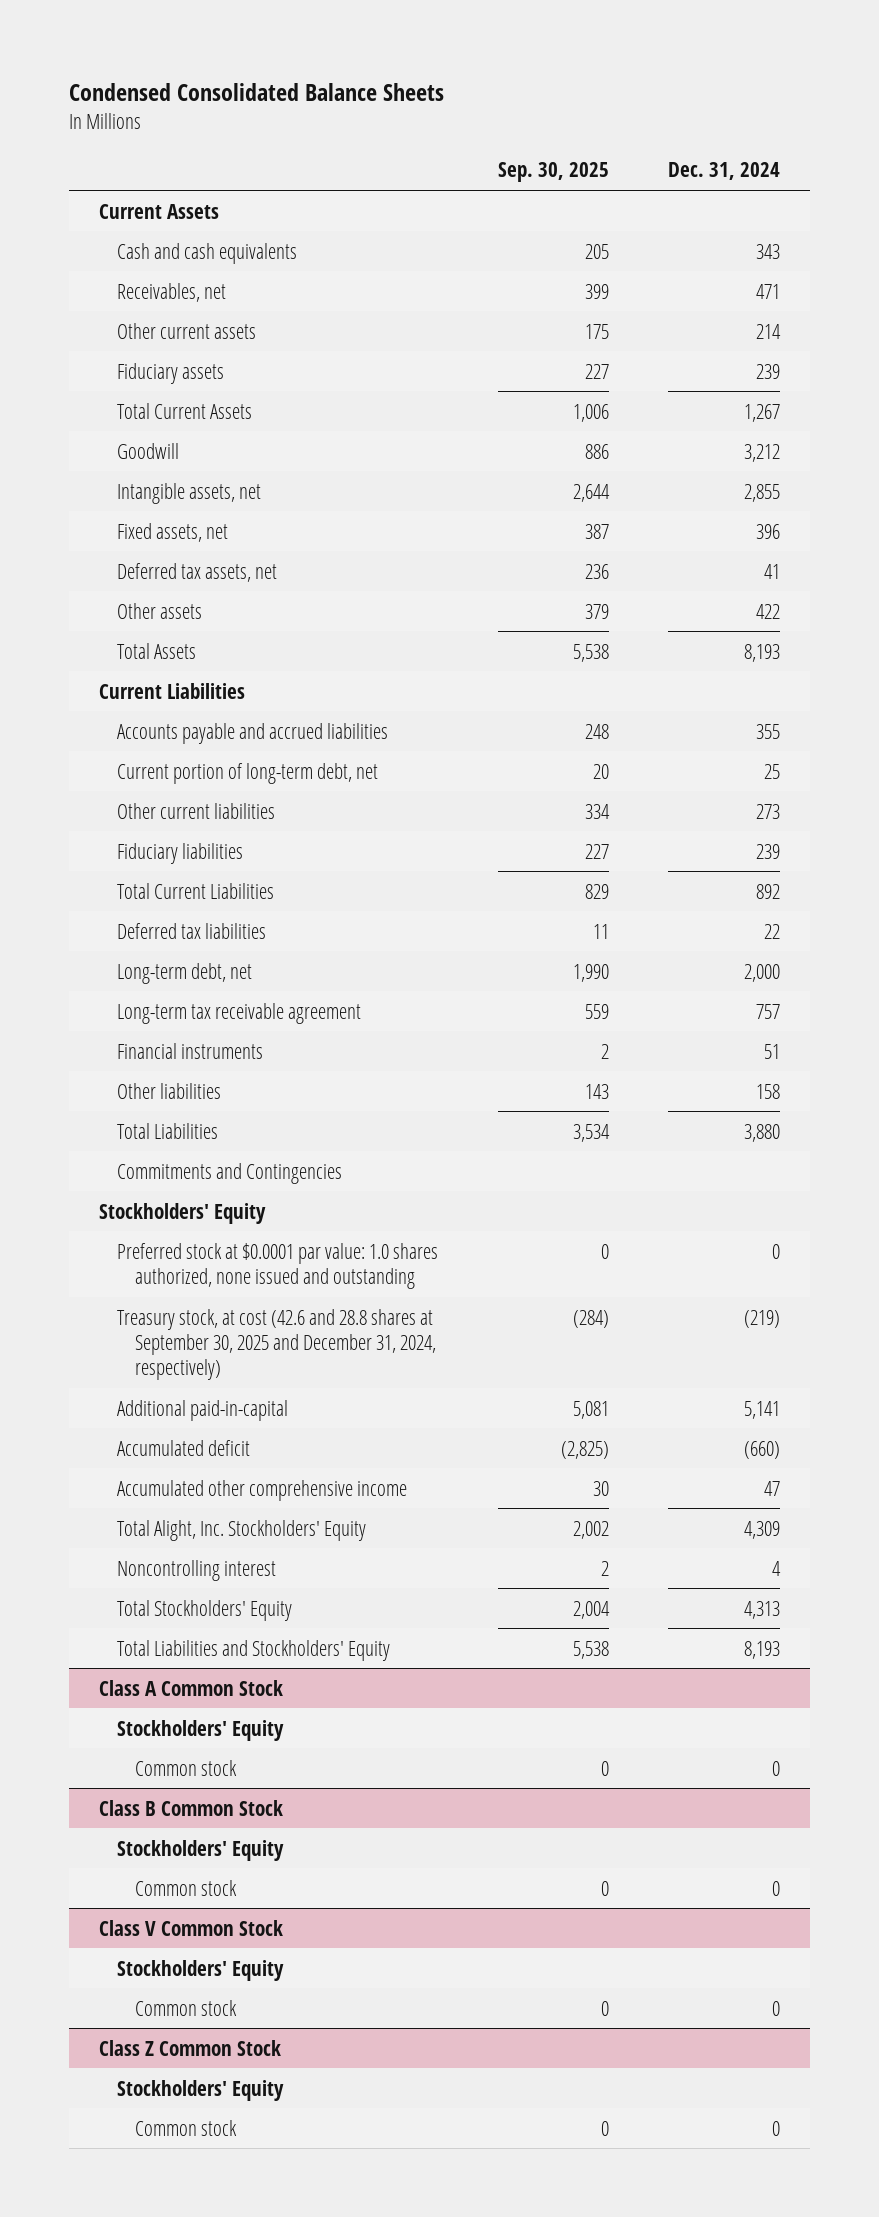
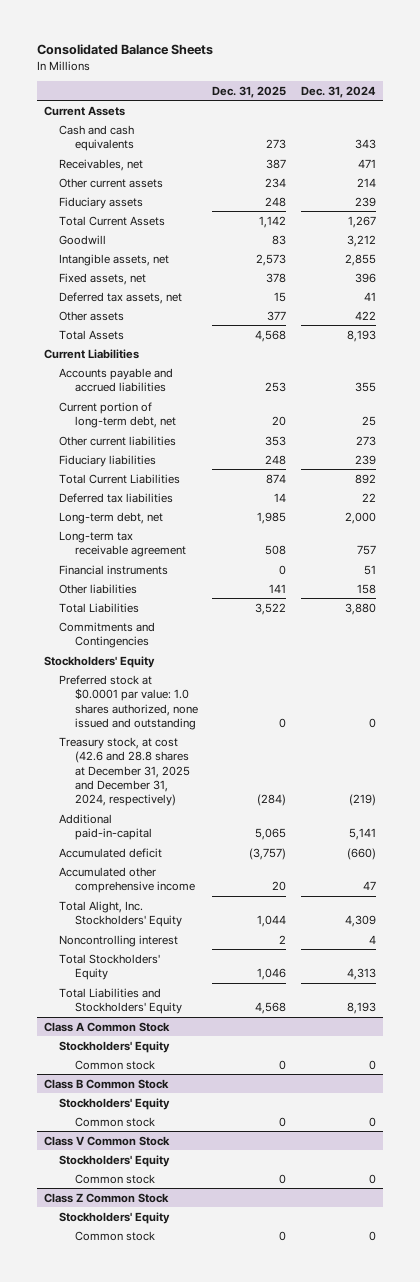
- Condensed Consolidated Balance Sheets
+ Consolidated Balance Sheets
- | Sep. 30, 2025 | Dec. 31, 2024
+ | Dec. 31, 2025 | Dec. 31, 2024
- Treasury stock, at cost (42.6 and 28.8 shares at September 30, 2025 and December 31, 2024, respectively) | (284) | (219)
+ Treasury stock, at cost (42.6 and 28.8 shares at December 31, 2025 and December 31, 2024, respectively) | (284) | (219)

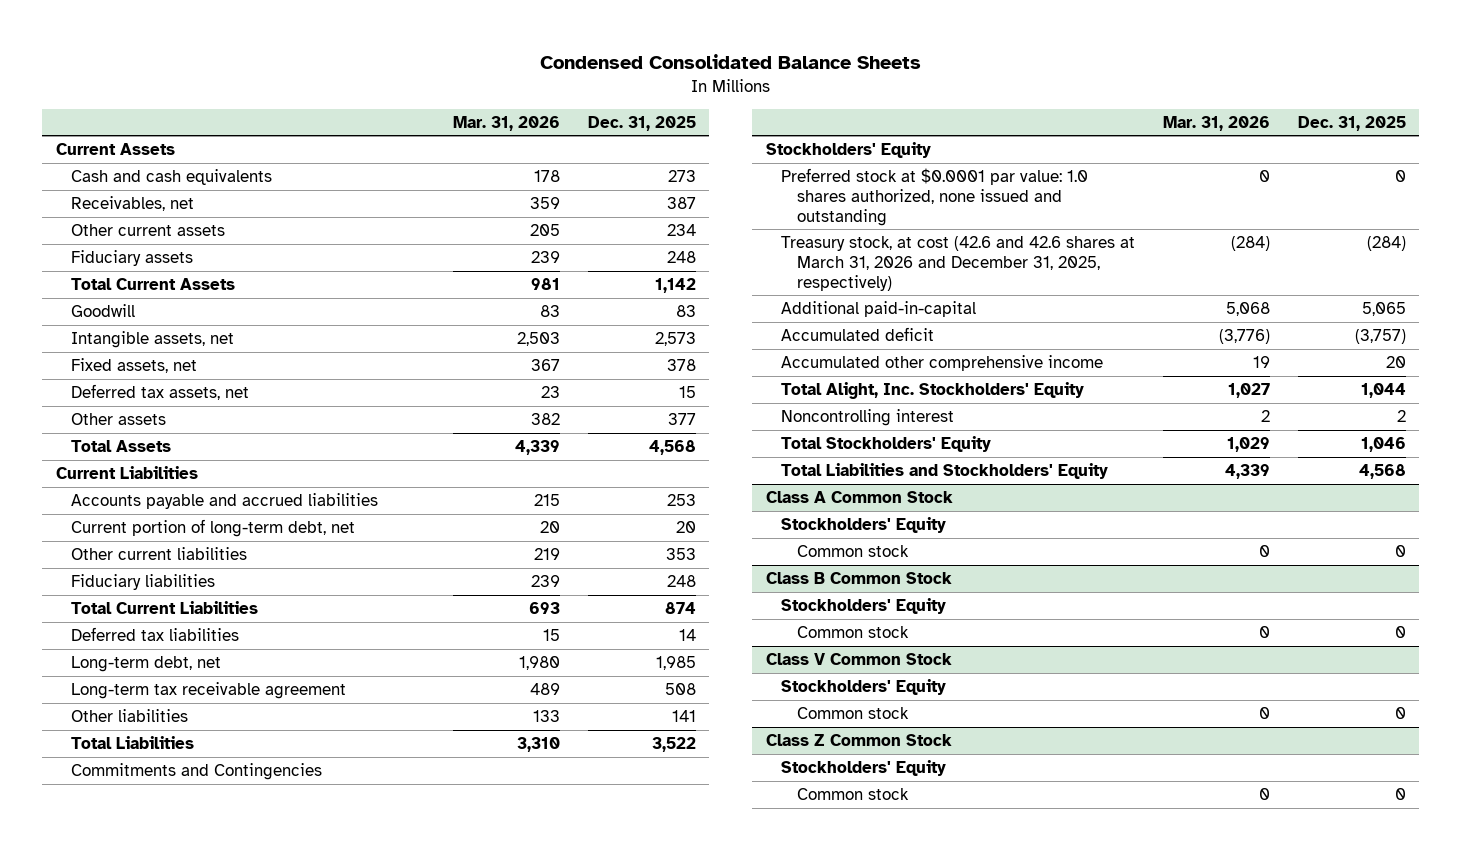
- Consolidated Balance Sheets
+ Condensed Consolidated Balance Sheets
- | Dec. 31, 2025 | Dec. 31, 2024
+ | Mar. 31, 2026 | Dec. 31, 2025
- Financial instruments | 0 | 51
- Treasury stock, at cost (42.6 and 28.8 shares at December 31, 2025 and December 31, 2024, respectively) | (284) | (219)
+ Treasury stock, at cost (42.6 and 42.6 shares at March 31, 2026 and December 31, 2025, respectively) | (284) | (284)

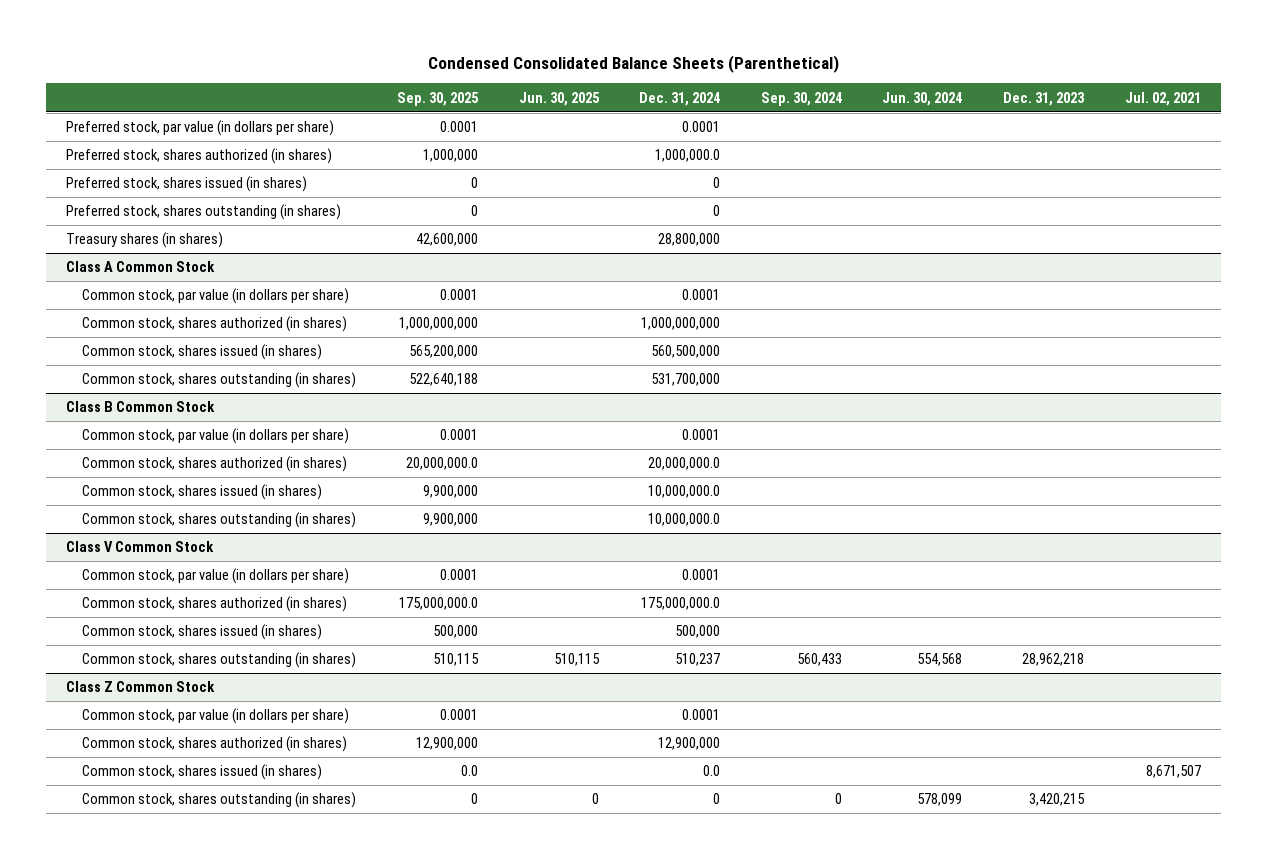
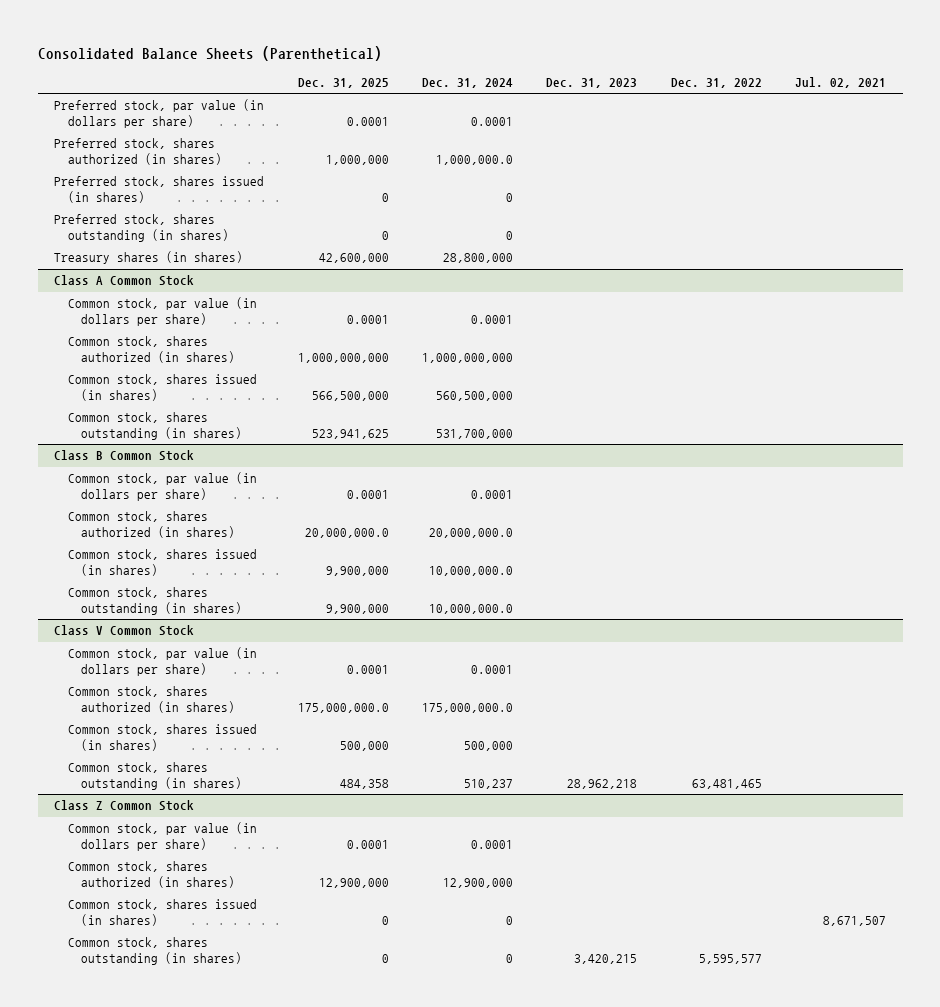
- Condensed Consolidated Balance Sheets (Parenthetical)
+ Consolidated Balance Sheets (Parenthetical)
- | Sep. 30, 2025 | Jun. 30, 2025 | Dec. 31, 2024 | Sep. 30, 2024 | Jun. 30, 2024 | Dec. 31, 2023 | Jul. 02, 2021
+ | Dec. 31, 2025 | Dec. 31, 2024 | Dec. 31, 2023 | Dec. 31, 2022 | Jul. 02, 2021
@ Class Z Common Stock
- Common stock, shares issued (in shares) | 0.0 | | 0.0 | | | | 8,671,507
+ Common stock, shares issued (in shares) | 0 | 0 | | | 8,671,507

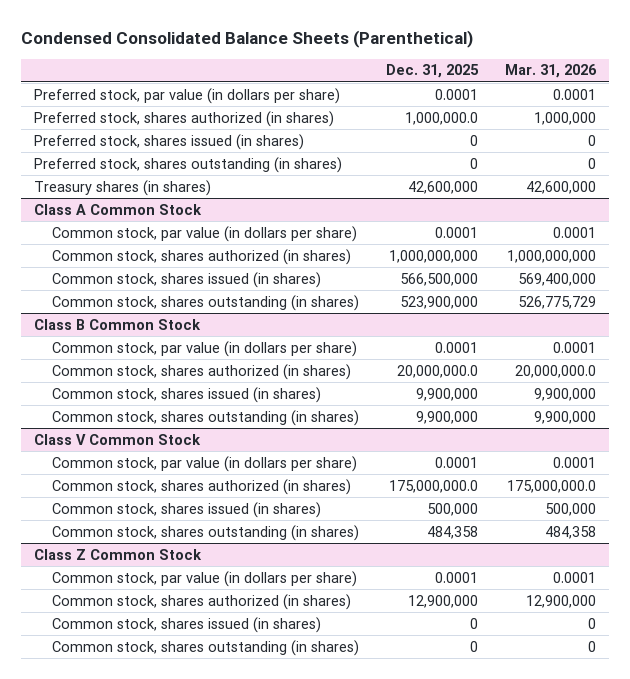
- Consolidated Balance Sheets (Parenthetical)
+ Condensed Consolidated Balance Sheets (Parenthetical)
- | Dec. 31, 2025 | Dec. 31, 2024 | Dec. 31, 2023 | Dec. 31, 2022 | Jul. 02, 2021
+ | Dec. 31, 2025 | Mar. 31, 2026
- Preferred stock, shares authorized (in shares) | 1,000,000 | 1,000,000.0 | | |
+ Preferred stock, shares authorized (in shares) | 1,000,000.0 | 1,000,000
@ Class A Common Stock
- Common stock, shares outstanding (in shares) | 523,941,625 | 531,700,000 | | |
+ Common stock, shares outstanding (in shares) | 523,900,000 | 526,775,729

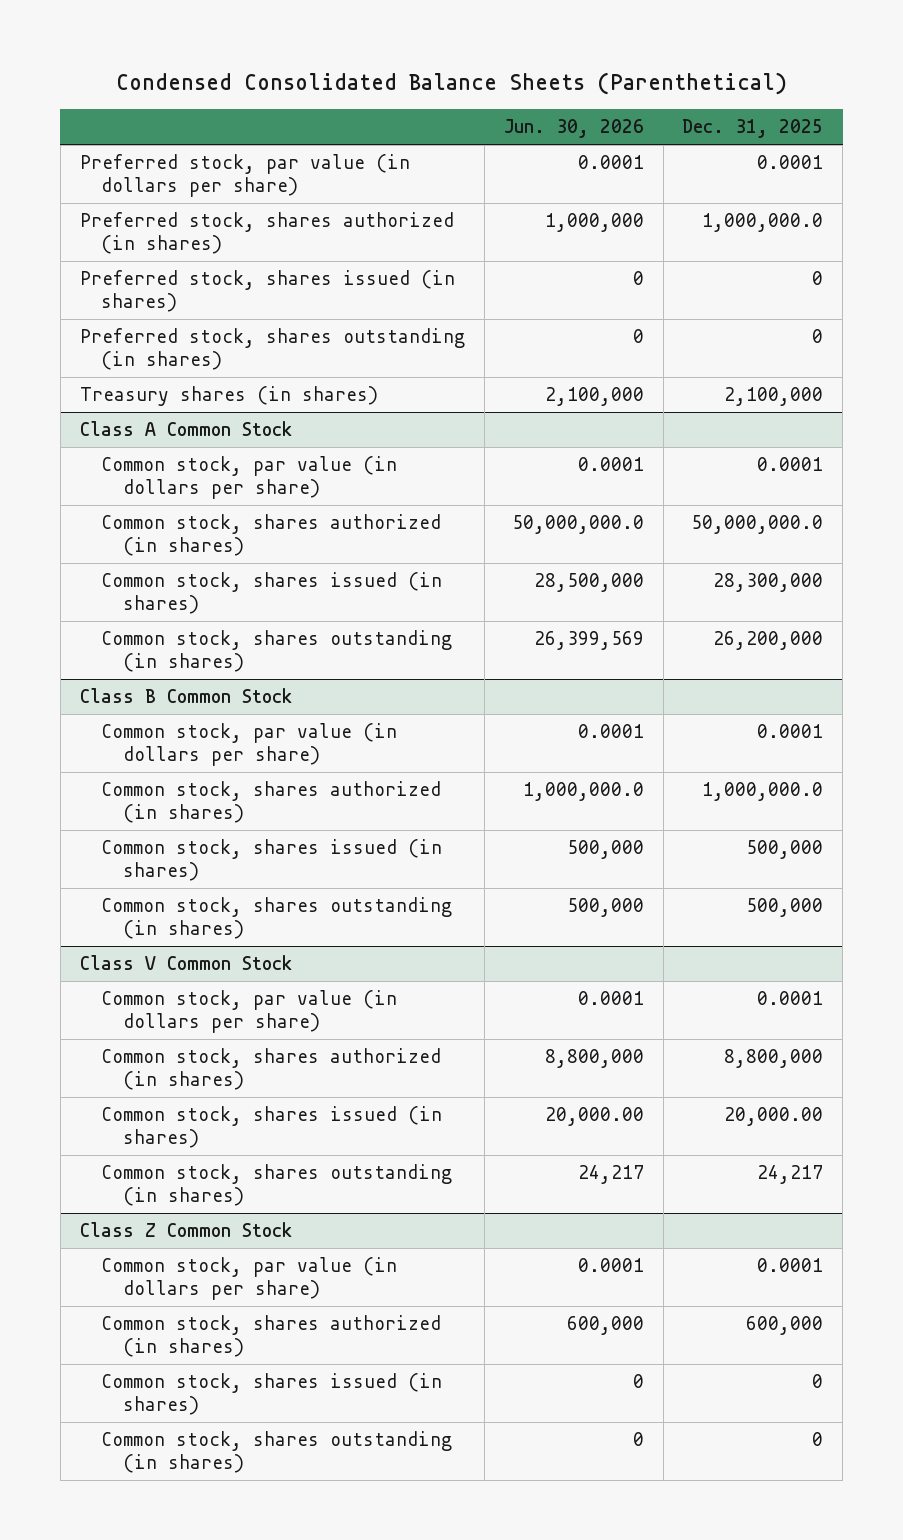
- | Dec. 31, 2025 | Mar. 31, 2026
+ | Jun. 30, 2026 | Dec. 31, 2025
- Treasury shares (in shares) | 42,600,000 | 42,600,000
+ Treasury shares (in shares) | 2,100,000 | 2,100,000
@ Class A Common Stock
- Common stock, shares authorized (in shares) | 1,000,000,000 | 1,000,000,000
- Common stock, shares issued (in shares) | 566,500,000 | 569,400,000
- Common stock, shares outstanding (in shares) | 523,900,000 | 526,775,729
+ Common stock, shares authorized (in shares) | 50,000,000.0 | 50,000,000.0
+ Common stock, shares issued (in shares) | 28,500,000 | 28,300,000
+ Common stock, shares outstanding (in shares) | 26,399,569 | 26,200,000
@ Class B Common Stock
- Common stock, shares authorized (in shares) | 20,000,000.0 | 20,000,000.0
- Common stock, shares issued (in shares) | 9,900,000 | 9,900,000
- Common stock, shares outstanding (in shares) | 9,900,000 | 9,900,000
+ Common stock, shares authorized (in shares) | 1,000,000.0 | 1,000,000.0
+ Common stock, shares issued (in shares) | 500,000 | 500,000
+ Common stock, shares outstanding (in shares) | 500,000 | 500,000
@ Class V Common Stock
- Common stock, shares authorized (in shares) | 175,000,000.0 | 175,000,000.0
- Common stock, shares issued (in shares) | 500,000 | 500,000
- Common stock, shares outstanding (in shares) | 484,358 | 484,358
+ Common stock, shares authorized (in shares) | 8,800,000 | 8,800,000
+ Common stock, shares issued (in shares) | 20,000.00 | 20,000.00
+ Common stock, shares outstanding (in shares) | 24,217 | 24,217
@ Class Z Common Stock
- Common stock, shares authorized (in shares) | 12,900,000 | 12,900,000
+ Common stock, shares authorized (in shares) | 600,000 | 600,000

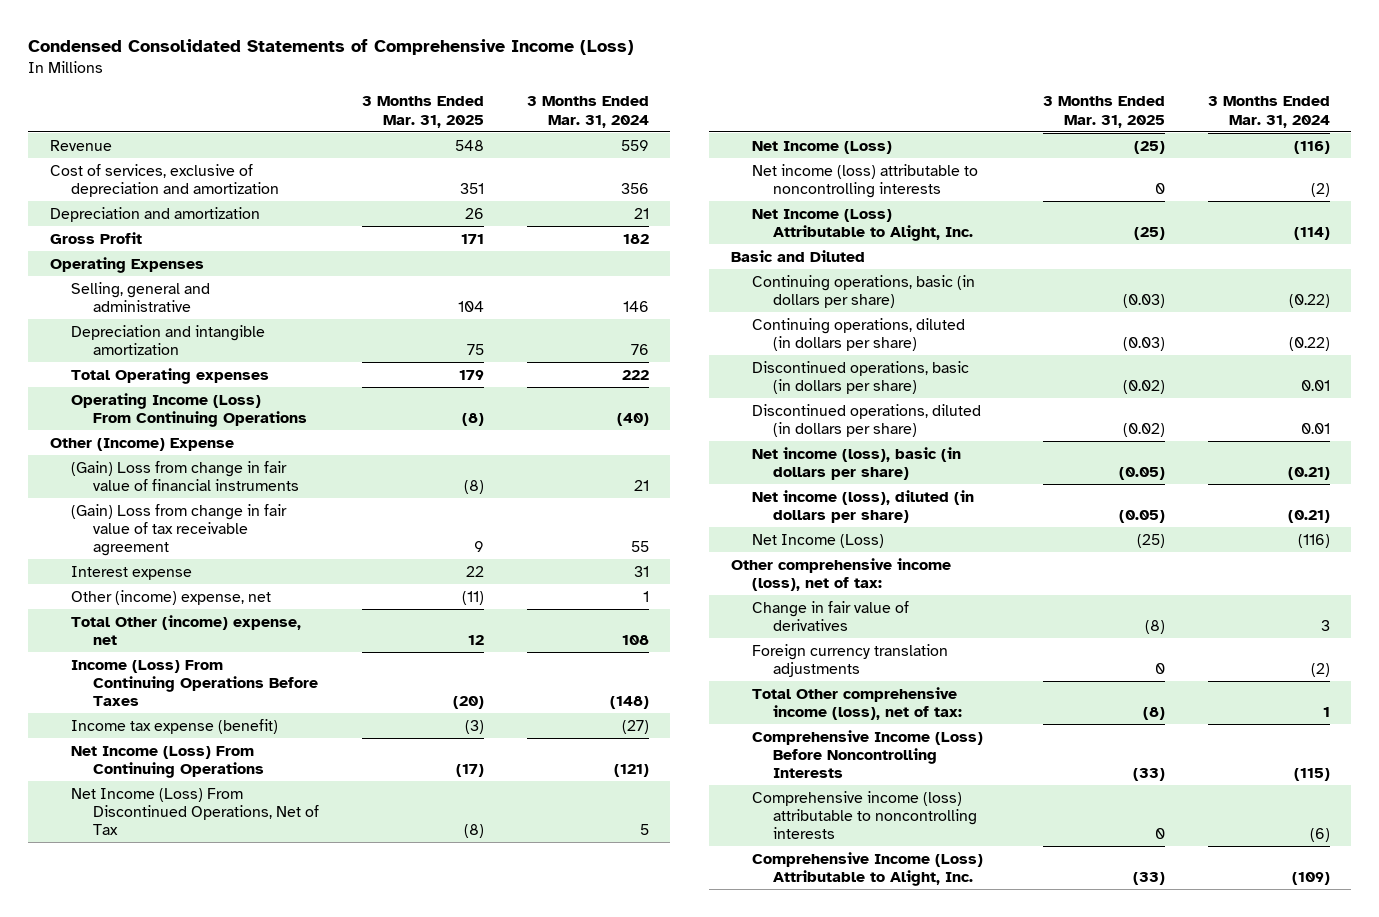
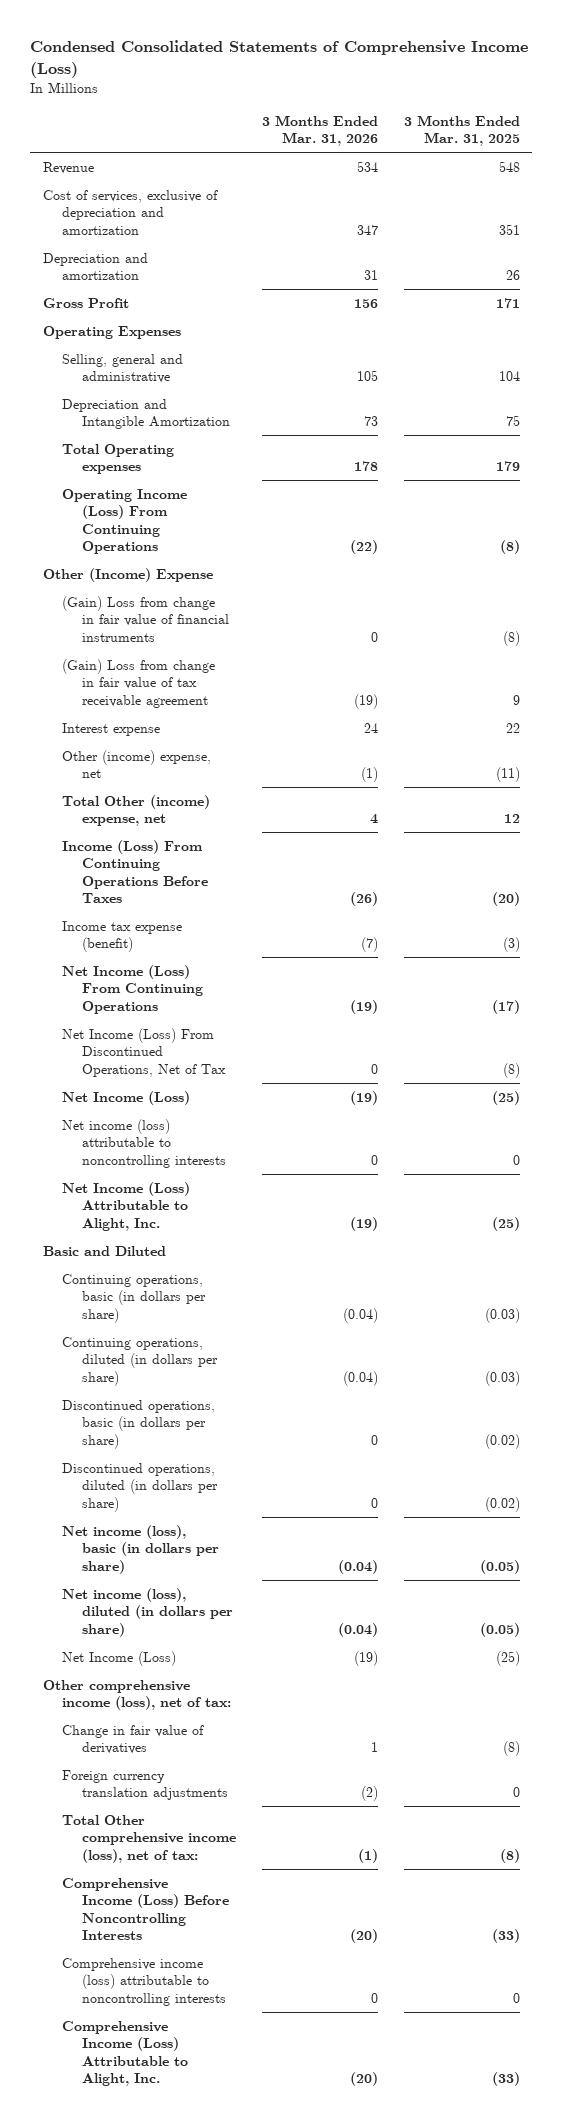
- | 3 Months Ended Mar. 31, 2025 | 3 Months Ended Mar. 31, 2024
+ | 3 Months Ended Mar. 31, 2026 | 3 Months Ended Mar. 31, 2025
- Depreciation and intangible amortization | 75 | 76
+ Depreciation and Intangible Amortization | 73 | 75

